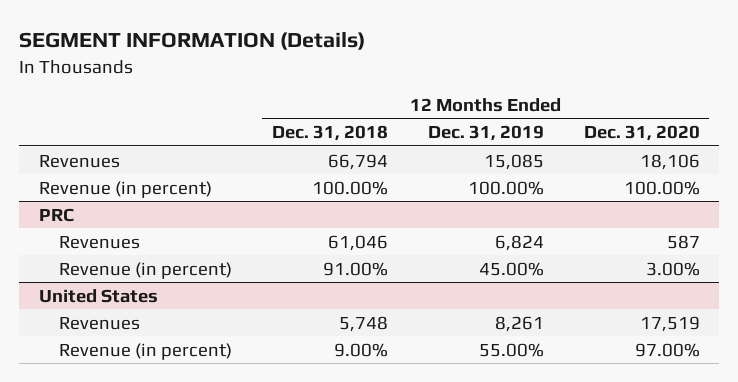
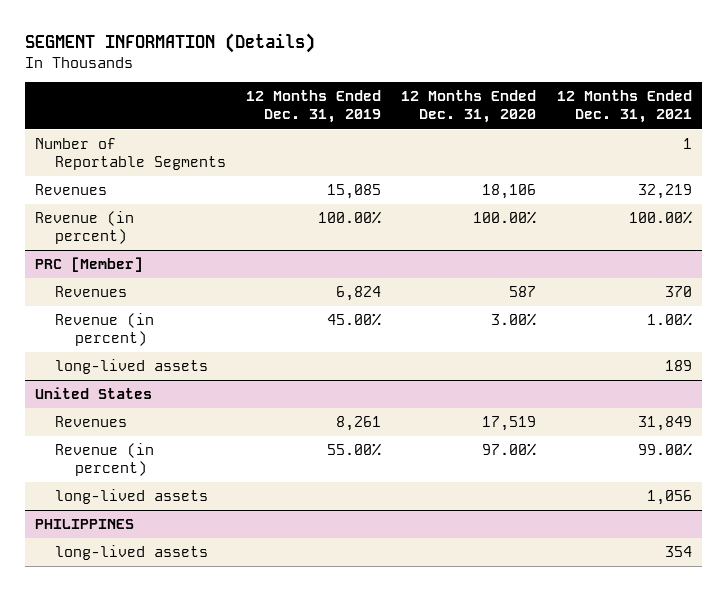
- | 12 Months Ended Dec. 31, 2018 | 12 Months Ended Dec. 31, 2019 | 12 Months Ended Dec. 31, 2020
+ | 12 Months Ended Dec. 31, 2019 | 12 Months Ended Dec. 31, 2020 | 12 Months Ended Dec. 31, 2021
+ Number of Reportable Segments | | | 1
- PRC
+ PRC [Member]
+ long-lived assets | | | 189
@ United States
+ long-lived assets | | | 1,056
+ PHILIPPINES
+ long-lived assets | | | 354

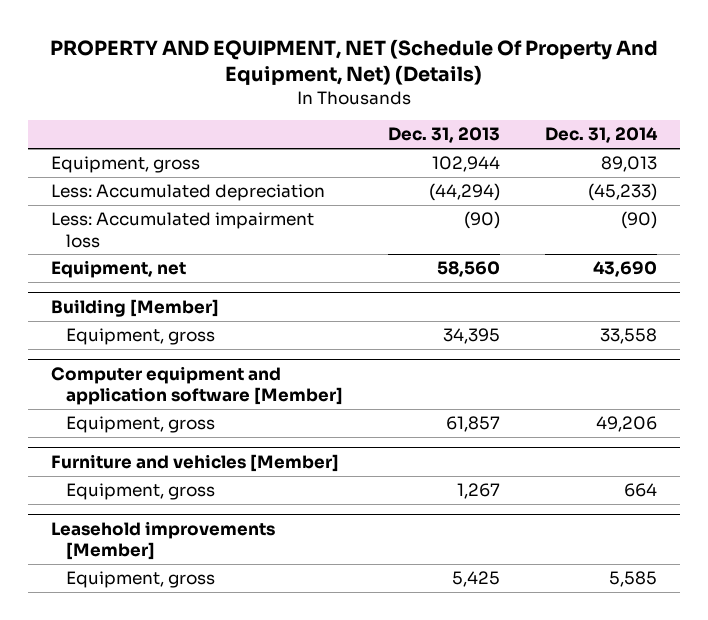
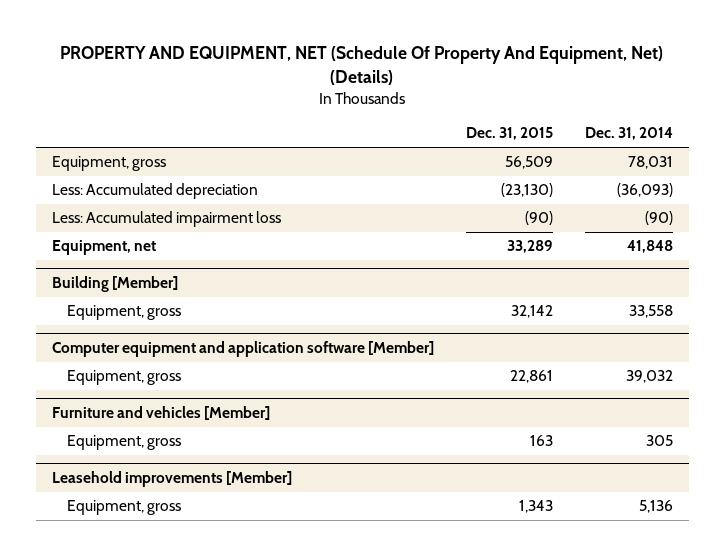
- | Dec. 31, 2013 | Dec. 31, 2014
+ | Dec. 31, 2015 | Dec. 31, 2014
- Equipment, gross | 102,944 | 89,013
- Less: Accumulated depreciation | (44,294) | (45,233)
+ Equipment, gross | 56,509 | 78,031
+ Less: Accumulated depreciation | (23,130) | (36,093)
- Equipment, net | 58,560 | 43,690
+ Equipment, net | 33,289 | 41,848
@ Computer equipment and application software [Member]
- Equipment, gross | 61,857 | 49,206
+ Equipment, gross | 22,861 | 39,032
@ Furniture and vehicles [Member]
- Equipment, gross | 1,267 | 664
+ Equipment, gross | 163 | 305
@ Leasehold improvements [Member]
- Equipment, gross | 5,425 | 5,585
+ Equipment, gross | 1,343 | 5,136

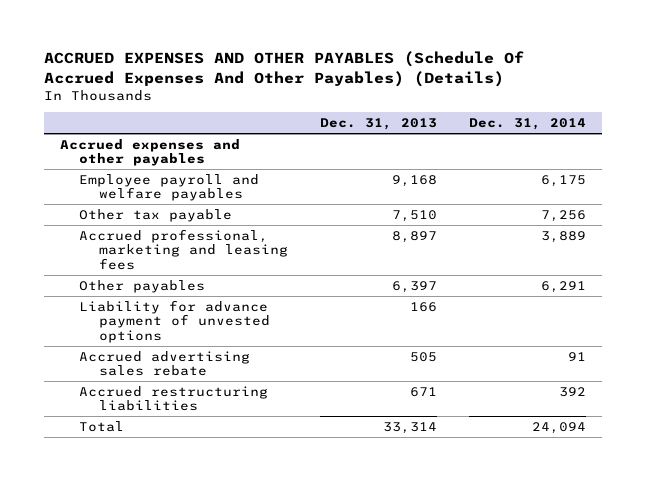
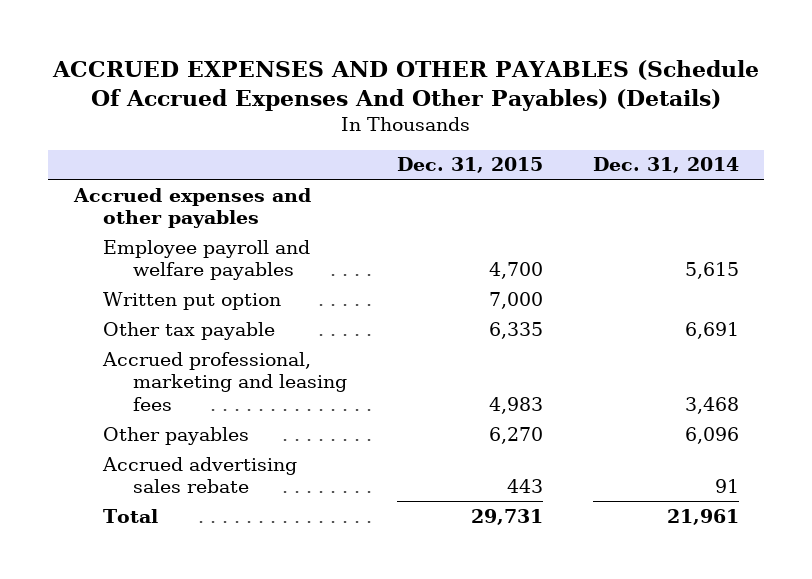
- | Dec. 31, 2013 | Dec. 31, 2014
+ | Dec. 31, 2015 | Dec. 31, 2014
- Employee payroll and welfare payables | 9,168 | 6,175
- Other tax payable | 7,510 | 7,256
- Accrued professional, marketing and leasing fees | 8,897 | 3,889
- Other payables | 6,397 | 6,291
- Liability for advance payment of unvested options | 166 |
+ Employee payroll and welfare payables | 4,700 | 5,615
+ Written put option | 7,000 |
+ Other tax payable | 6,335 | 6,691
+ Accrued professional, marketing and leasing fees | 4,983 | 3,468
+ Other payables | 6,270 | 6,096
- Accrued restructuring liabilities | 671 | 392
- Total | 33,314 | 24,094
+ Total | 29,731 | 21,961

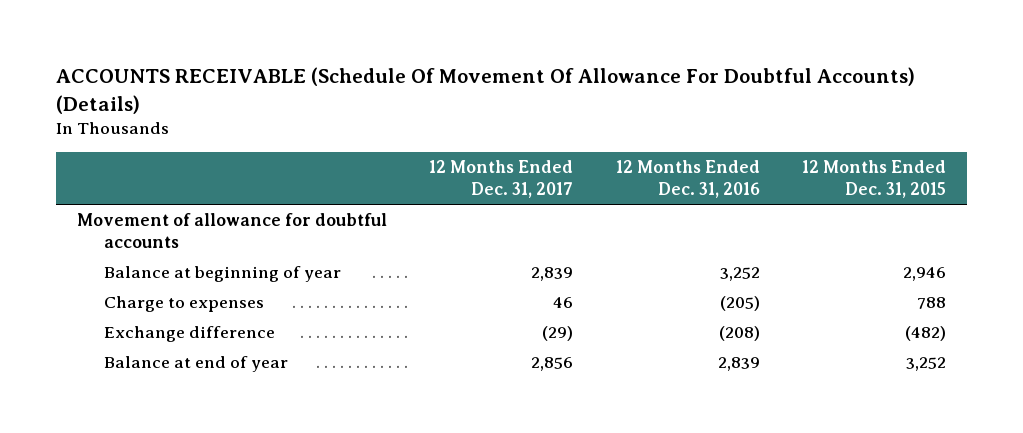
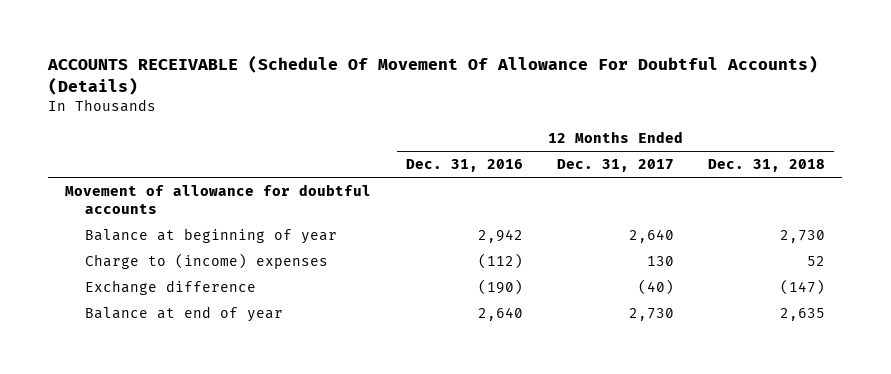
- | 12 Months Ended Dec. 31, 2017 | 12 Months Ended Dec. 31, 2016 | 12 Months Ended Dec. 31, 2015
+ | 12 Months Ended Dec. 31, 2016 | 12 Months Ended Dec. 31, 2017 | 12 Months Ended Dec. 31, 2018
- Balance at beginning of year | 2,839 | 3,252 | 2,946
- Charge to expenses | 46 | (205) | 788
- Exchange difference | (29) | (208) | (482)
- Balance at end of year | 2,856 | 2,839 | 3,252
+ Balance at beginning of year | 2,942 | 2,640 | 2,730
+ Charge to (income) expenses | (112) | 130 | 52
+ Exchange difference | (190) | (40) | (147)
+ Balance at end of year | 2,640 | 2,730 | 2,635

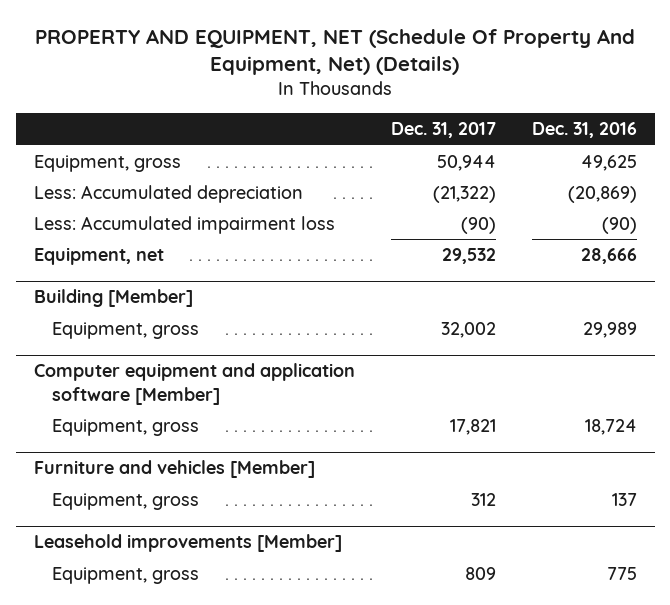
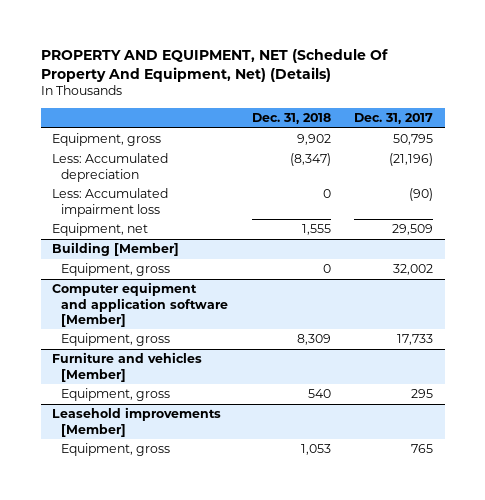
- | Dec. 31, 2017 | Dec. 31, 2016
+ | Dec. 31, 2018 | Dec. 31, 2017
- Equipment, gross | 50,944 | 49,625
- Less: Accumulated depreciation | (21,322) | (20,869)
+ Equipment, gross | 9,902 | 50,795
+ Less: Accumulated depreciation | (8,347) | (21,196)
- Equipment, net | 29,532 | 28,666
+ Equipment, net | 1,555 | 29,509
@ Computer equipment and application software [Member]
- Equipment, gross | 17,821 | 18,724
+ Equipment, gross | 8,309 | 17,733
@ Furniture and vehicles [Member]
- Equipment, gross | 312 | 137
+ Equipment, gross | 540 | 295
@ Leasehold improvements [Member]
- Equipment, gross | 809 | 775
+ Equipment, gross | 1,053 | 765

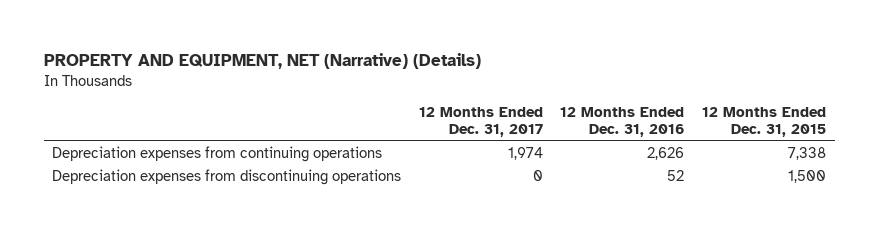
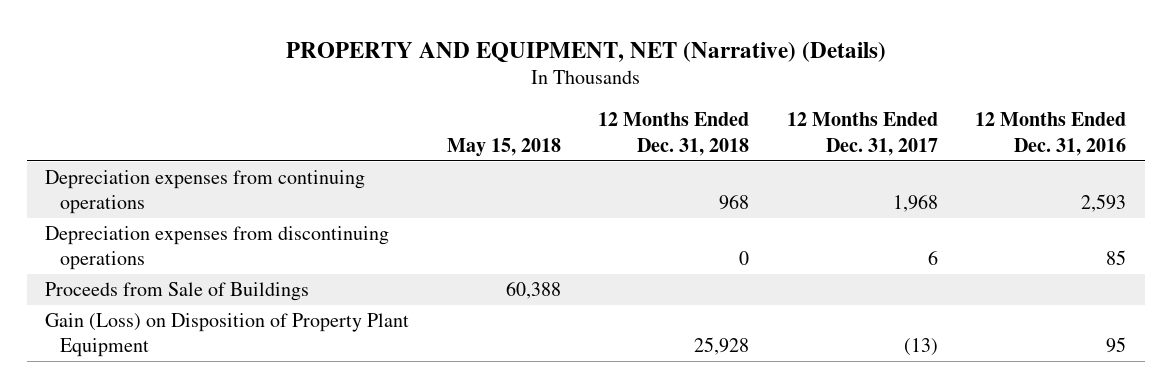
- | 12 Months Ended Dec. 31, 2017 | 12 Months Ended Dec. 31, 2016 | 12 Months Ended Dec. 31, 2015
+ | May 15, 2018 | 12 Months Ended Dec. 31, 2018 | 12 Months Ended Dec. 31, 2017 | 12 Months Ended Dec. 31, 2016
- Depreciation expenses from continuing operations | 1,974 | 2,626 | 7,338
- Depreciation expenses from discontinuing operations | 0 | 52 | 1,500
+ Depreciation expenses from continuing operations | | 968 | 1,968 | 2,593
+ Depreciation expenses from discontinuing operations | | 0 | 6 | 85
+ Proceeds from Sale of Buildings | 60,388 | | |
+ Gain (Loss) on Disposition of Property Plant Equipment | | 25,928 | (13) | 95

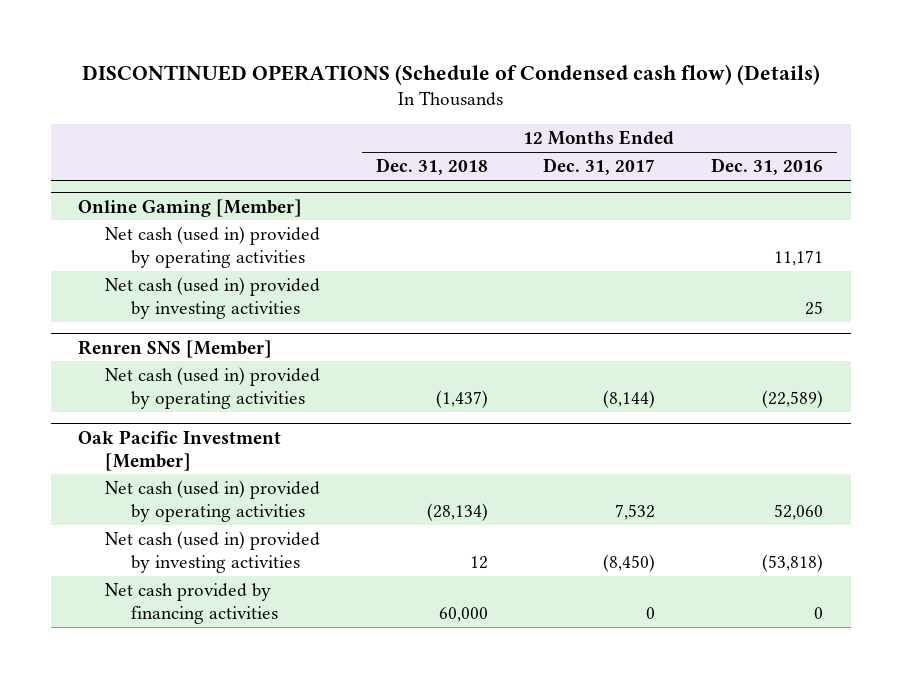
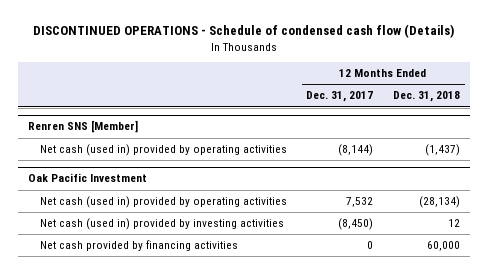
- DISCONTINUED OPERATIONS (Schedule of Condensed cash flow) (Details)
+ DISCONTINUED OPERATIONS - Schedule of condensed cash flow (Details)
- | 12 Months Ended Dec. 31, 2018 | 12 Months Ended Dec. 31, 2017 | 12 Months Ended Dec. 31, 2016
+ | 12 Months Ended Dec. 31, 2017 | 12 Months Ended Dec. 31, 2018
- Online Gaming [Member]
- Net cash (used in) provided by operating activities | | | 11,171
- Net cash (used in) provided by investing activities | | | 25
- Oak Pacific Investment [Member]
+ Oak Pacific Investment

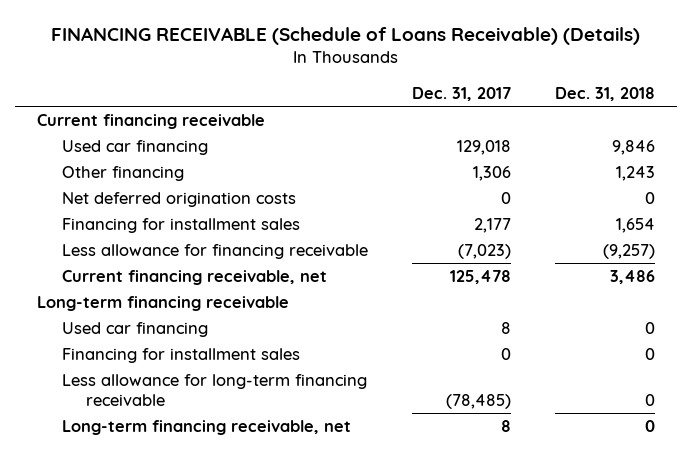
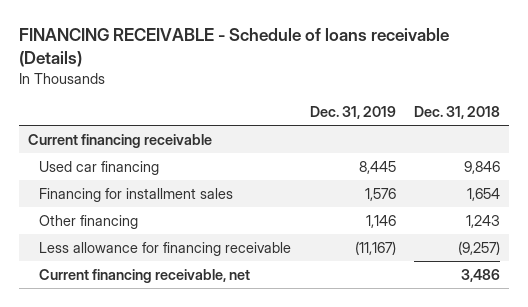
- FINANCING RECEIVABLE (Schedule of Loans Receivable) (Details)
+ FINANCING RECEIVABLE - Schedule of loans receivable (Details)
- | Dec. 31, 2017 | Dec. 31, 2018
+ | Dec. 31, 2019 | Dec. 31, 2018
- Net deferred origination costs | 0 | 0
moved down: Other financing | 1,146 | 1,243
- Long-term financing receivable
- Used car financing | 8 | 0
- Financing for installment sales | 0 | 0
- Less allowance for long-term financing receivable | (78,485) | 0
- Long-term financing receivable, net | 8 | 0

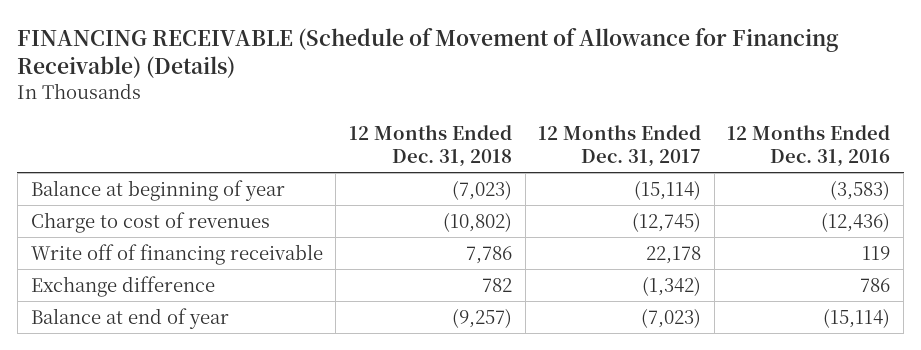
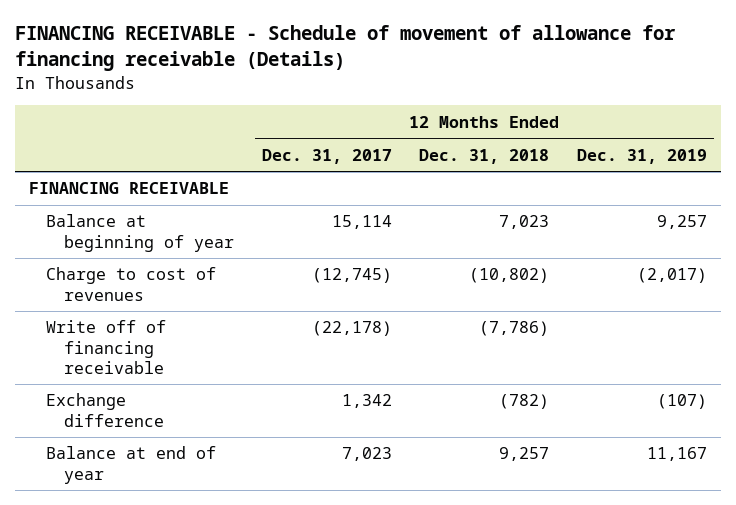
- FINANCING RECEIVABLE (Schedule of Movement of Allowance for Financing Receivable) (Details)
+ FINANCING RECEIVABLE - Schedule of movement of allowance for financing receivable (Details)
- | 12 Months Ended Dec. 31, 2018 | 12 Months Ended Dec. 31, 2017 | 12 Months Ended Dec. 31, 2016
+ | 12 Months Ended Dec. 31, 2017 | 12 Months Ended Dec. 31, 2018 | 12 Months Ended Dec. 31, 2019
- Balance at beginning of year | (7,023) | (15,114) | (3,583)
+ FINANCING RECEIVABLE
+ Balance at beginning of year | 15,114 | 7,023 | 9,257
- Write off of financing receivable | 7,786 | 22,178 | 119
- Exchange difference | 782 | (1,342) | 786
- Balance at end of year | (9,257) | (7,023) | (15,114)
+ Write off of financing receivable | (22,178) | (7,786) |
+ Exchange difference | 1,342 | (782) | (107)
+ Balance at end of year | 7,023 | 9,257 | 11,167

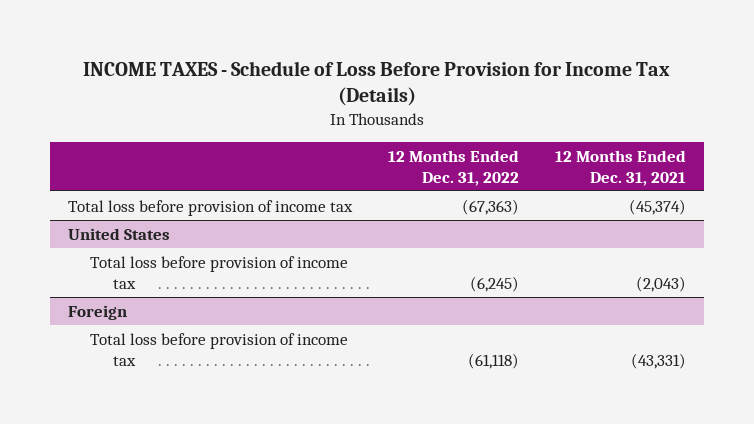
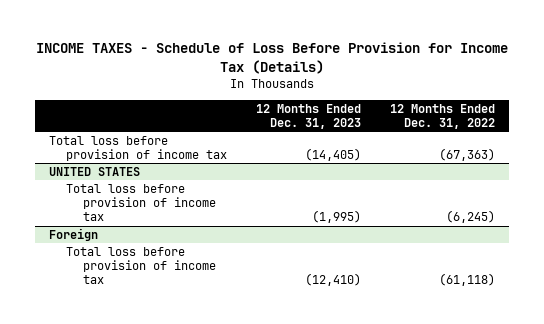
- | 12 Months Ended Dec. 31, 2022 | 12 Months Ended Dec. 31, 2021
+ | 12 Months Ended Dec. 31, 2023 | 12 Months Ended Dec. 31, 2022
- United States
+ UNITED STATES

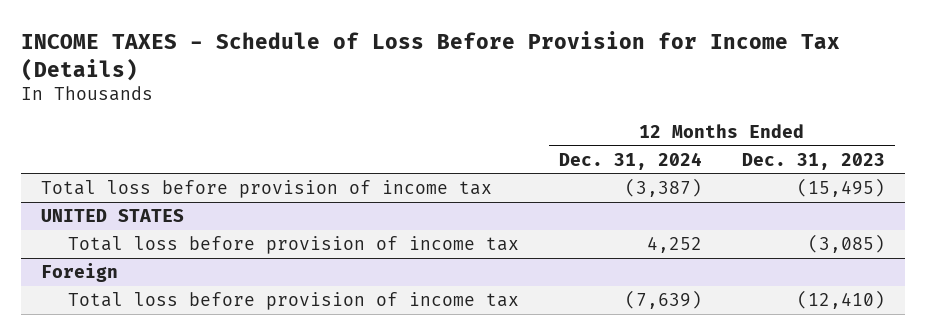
- | 12 Months Ended Dec. 31, 2023 | 12 Months Ended Dec. 31, 2022
+ | 12 Months Ended Dec. 31, 2024 | 12 Months Ended Dec. 31, 2023
- Total loss before provision of income tax | (14,405) | (67,363)
+ Total loss before provision of income tax | (3,387) | (15,495)
@ UNITED STATES
- Total loss before provision of income tax | (1,995) | (6,245)
+ Total loss before provision of income tax | 4,252 | (3,085)

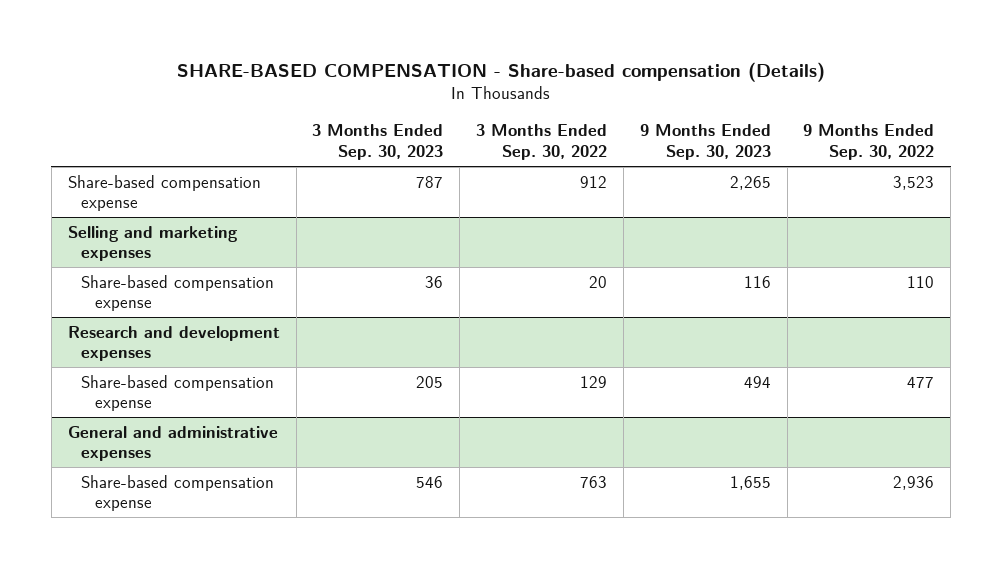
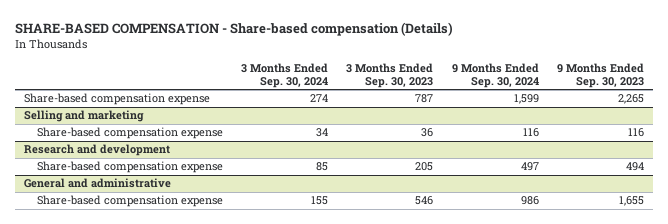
- | 3 Months Ended Sep. 30, 2023 | 3 Months Ended Sep. 30, 2022 | 9 Months Ended Sep. 30, 2023 | 9 Months Ended Sep. 30, 2022
+ | 3 Months Ended Sep. 30, 2024 | 3 Months Ended Sep. 30, 2023 | 9 Months Ended Sep. 30, 2024 | 9 Months Ended Sep. 30, 2023
- Selling and marketing expenses
+ Selling and marketing
- Research and development expenses
+ Research and development
- General and administrative expenses
+ General and administrative

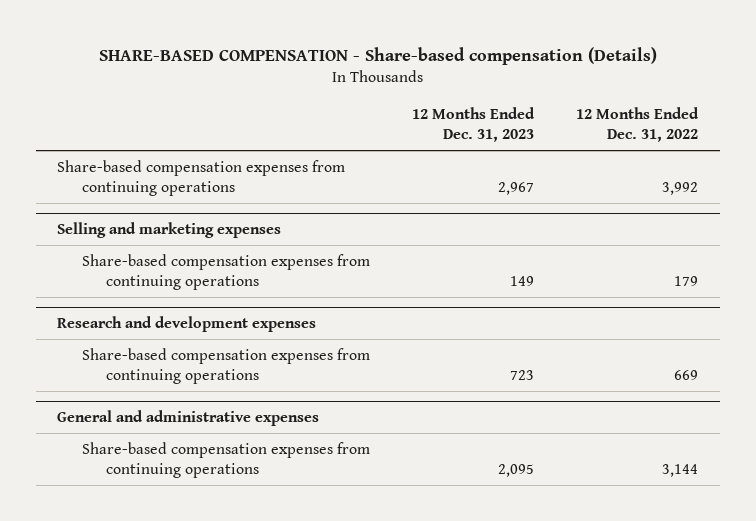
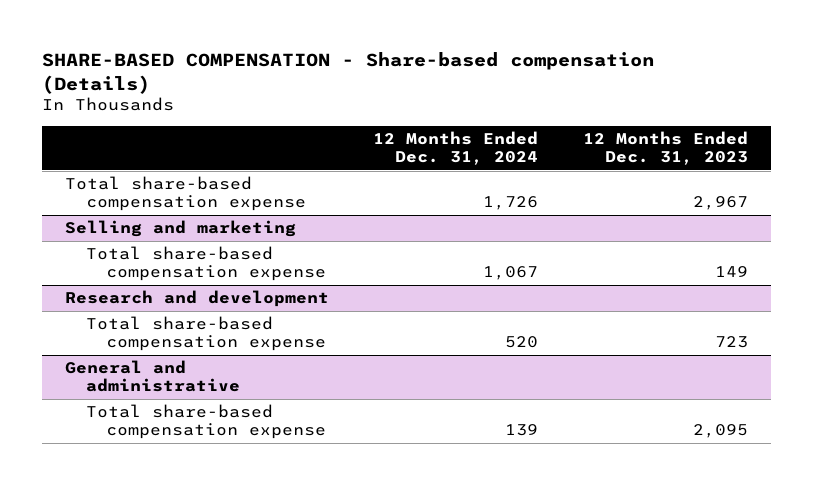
- | 12 Months Ended Dec. 31, 2023 | 12 Months Ended Dec. 31, 2022
+ | 12 Months Ended Dec. 31, 2024 | 12 Months Ended Dec. 31, 2023
- Share-based compensation expenses from continuing operations | 2,967 | 3,992
- Selling and marketing expenses
- Share-based compensation expenses from continuing operations | 149 | 179
- Research and development expenses
- Share-based compensation expenses from continuing operations | 723 | 669
- General and administrative expenses
- Share-based compensation expenses from continuing operations | 2,095 | 3,144
+ Total share-based compensation expense | 1,726 | 2,967
+ Selling and marketing
+ Total share-based compensation expense | 1,067 | 149
+ Research and development
+ Total share-based compensation expense | 520 | 723
+ General and administrative
+ Total share-based compensation expense | 139 | 2,095

